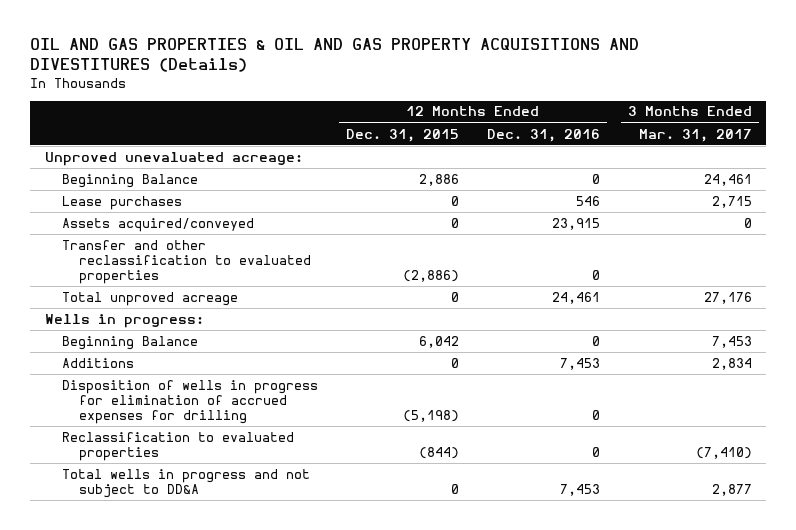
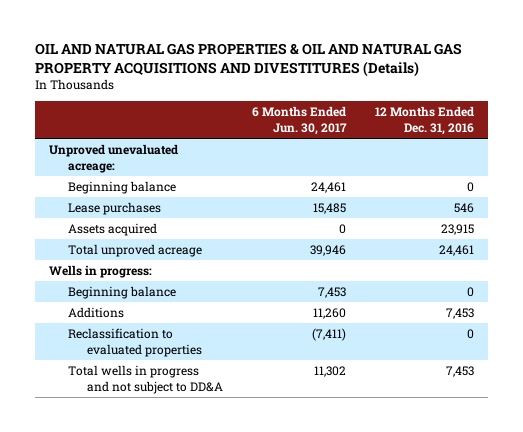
- OIL AND GAS PROPERTIES & OIL AND GAS PROPERTY ACQUISITIONS AND DIVESTITURES (Details)
+ OIL AND NATURAL GAS PROPERTIES & OIL AND NATURAL GAS PROPERTY ACQUISITIONS AND DIVESTITURES (Details)
- | 12 Months Ended Dec. 31, 2015 | 12 Months Ended Dec. 31, 2016 | 3 Months Ended Mar. 31, 2017
+ | 6 Months Ended Jun. 30, 2017 | 12 Months Ended Dec. 31, 2016
- Beginning Balance | 2,886 | 0 | 24,461
+ Beginning balance | 24,461 | 0
- Assets acquired/conveyed | 0 | 23,915 | 0
- Transfer and other reclassification to evaluated properties | (2,886) | 0 |
+ Assets acquired | 0 | 23,915
- Beginning Balance | 6,042 | 0 | 7,453
+ Beginning balance | 7,453 | 0
- Disposition of wells in progress for elimination of accrued expenses for drilling | (5,198) | 0 |

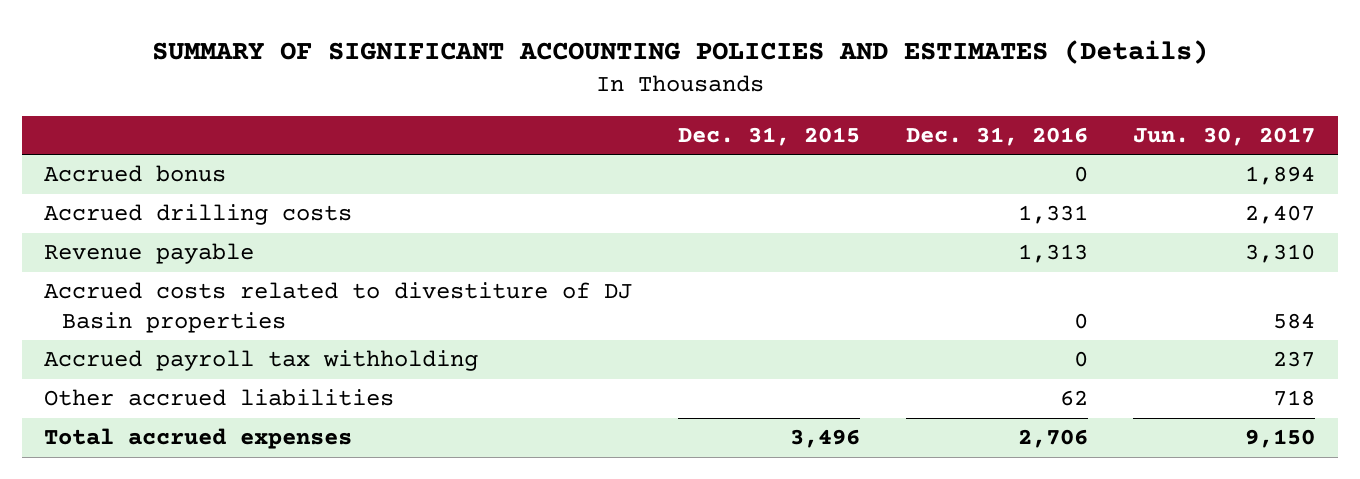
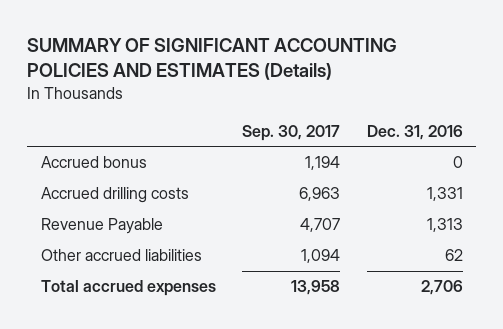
- | Dec. 31, 2015 | Dec. 31, 2016 | Jun. 30, 2017
+ | Sep. 30, 2017 | Dec. 31, 2016
- Revenue payable | | 1,313 | 3,310
- Accrued costs related to divestiture of DJ Basin properties | | 0 | 584
- Accrued payroll tax withholding | | 0 | 237
+ Revenue Payable | 4,707 | 1,313

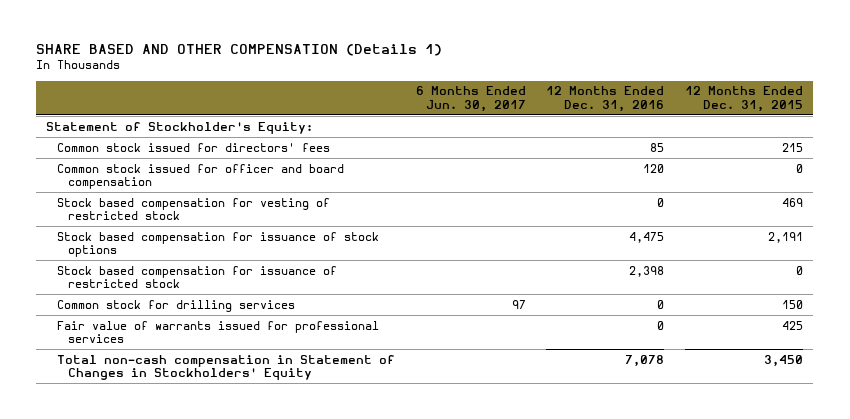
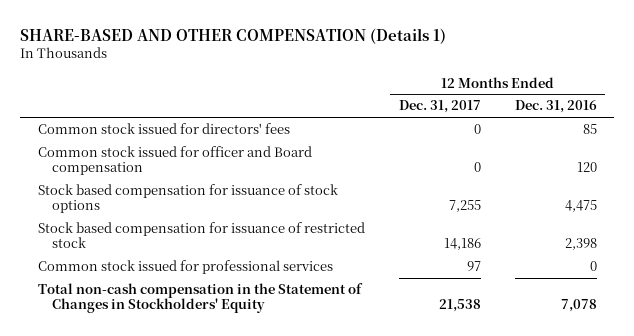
- SHARE BASED AND OTHER COMPENSATION (Details 1)
+ SHARE-BASED AND OTHER COMPENSATION (Details 1)
- | 6 Months Ended Jun. 30, 2017 | 12 Months Ended Dec. 31, 2016 | 12 Months Ended Dec. 31, 2015
+ | 12 Months Ended Dec. 31, 2017 | 12 Months Ended Dec. 31, 2016
- Statement of Stockholder's Equity:
- Common stock issued for officer and board compensation | | 120 | 0
- Stock based compensation for vesting of restricted stock | | 0 | 469
+ Common stock issued for officer and Board compensation | 0 | 120
- Common stock for drilling services | 97 | 0 | 150
- Fair value of warrants issued for professional services | | 0 | 425
- Total non-cash compensation in Statement of Changes in Stockholders' Equity | | 7,078 | 3,450
+ Common stock issued for professional services | 97 | 0
+ Total non-cash compensation in the Statement of Changes in Stockholders' Equity | 21,538 | 7,078

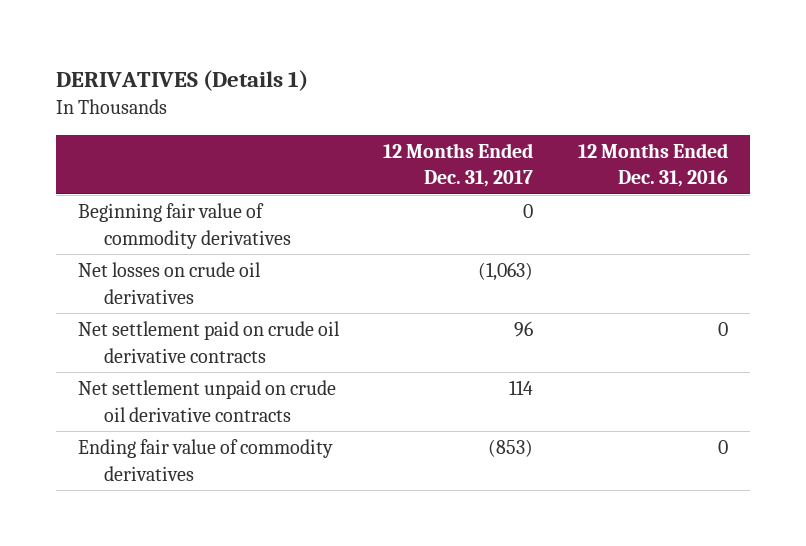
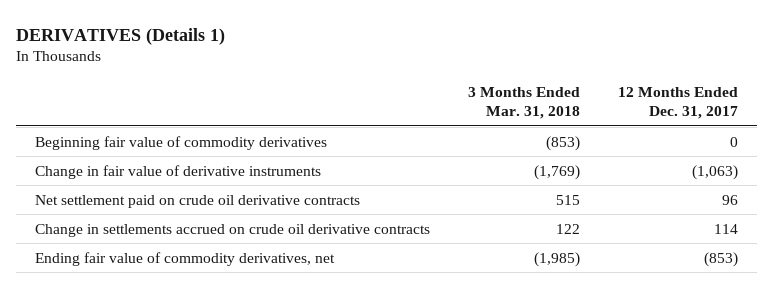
- | 12 Months Ended Dec. 31, 2017 | 12 Months Ended Dec. 31, 2016
+ | 3 Months Ended Mar. 31, 2018 | 12 Months Ended Dec. 31, 2017
- Net losses on crude oil derivatives | (1,063) |
+ Change in fair value of derivative instruments | (1,769) | (1,063)
- Net settlement unpaid on crude oil derivative contracts | 114 |
- Ending fair value of commodity derivatives | (853) | 0
+ Change in settlements accrued on crude oil derivative contracts | 122 | 114
+ Ending fair value of commodity derivatives, net | (1,985) | (853)

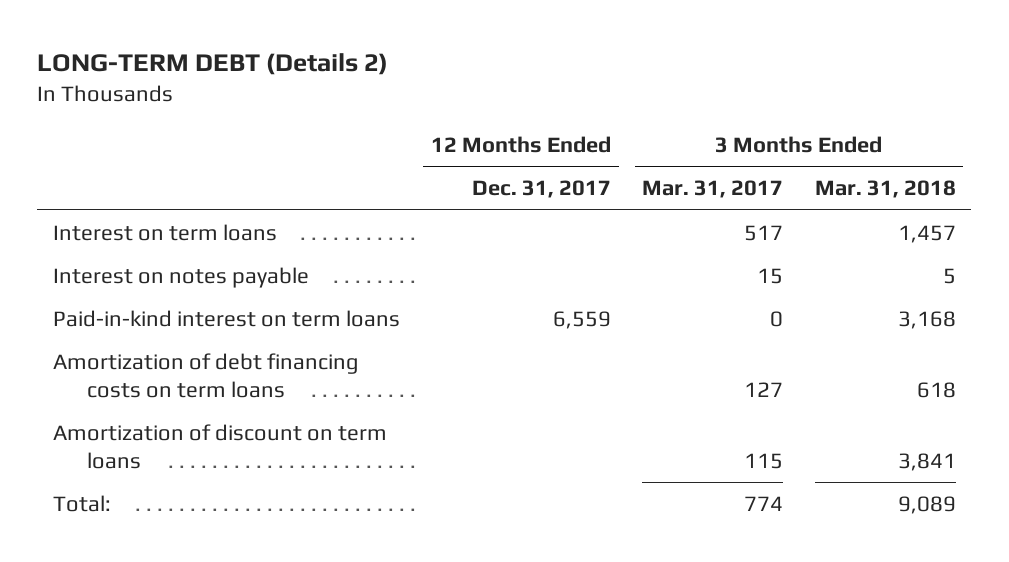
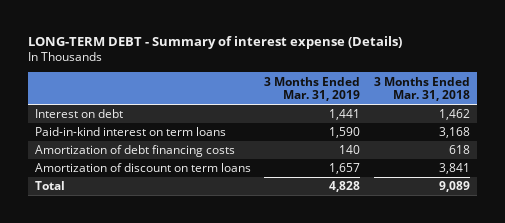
- LONG-TERM DEBT (Details 2)
+ LONG-TERM DEBT - Summary of interest expense (Details)
- | 12 Months Ended Dec. 31, 2017 | 3 Months Ended Mar. 31, 2017 | 3 Months Ended Mar. 31, 2018
+ | 3 Months Ended Mar. 31, 2019 | 3 Months Ended Mar. 31, 2018
- Interest on term loans | | 517 | 1,457
- Interest on notes payable | | 15 | 5
+ Interest on debt | 1,441 | 1,462
- Amortization of debt financing costs on term loans | | 127 | 618
+ Amortization of debt financing costs | 140 | 618
- Total: | | 774 | 9,089
+ Total | 4,828 | 9,089

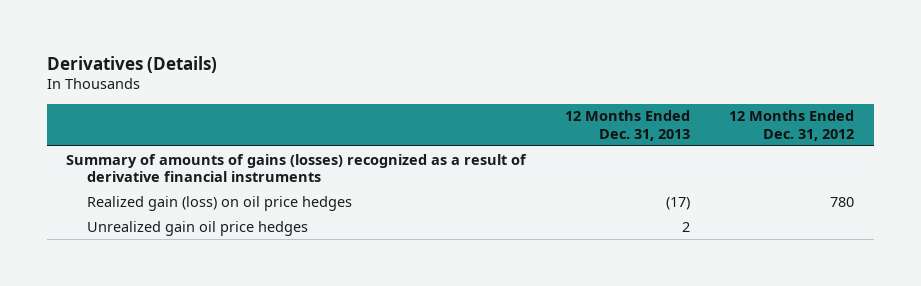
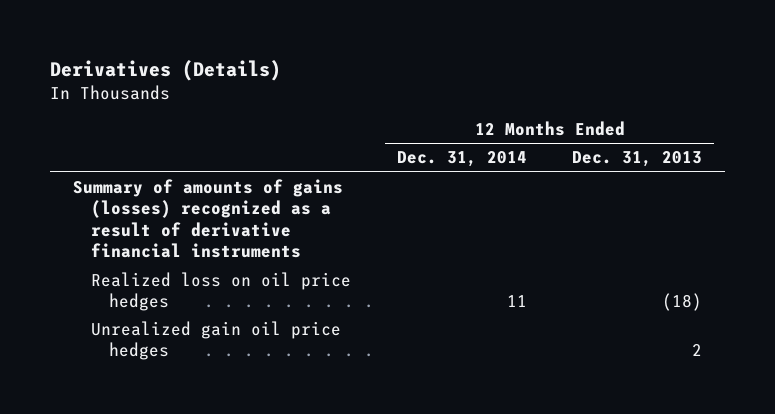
- | 12 Months Ended Dec. 31, 2013 | 12 Months Ended Dec. 31, 2012
+ | 12 Months Ended Dec. 31, 2014 | 12 Months Ended Dec. 31, 2013
- Realized gain (loss) on oil price hedges | (17) | 780
+ Realized loss on oil price hedges | 11 | (18)

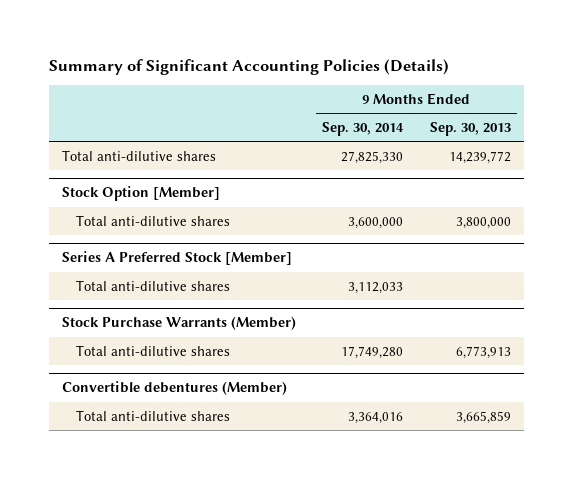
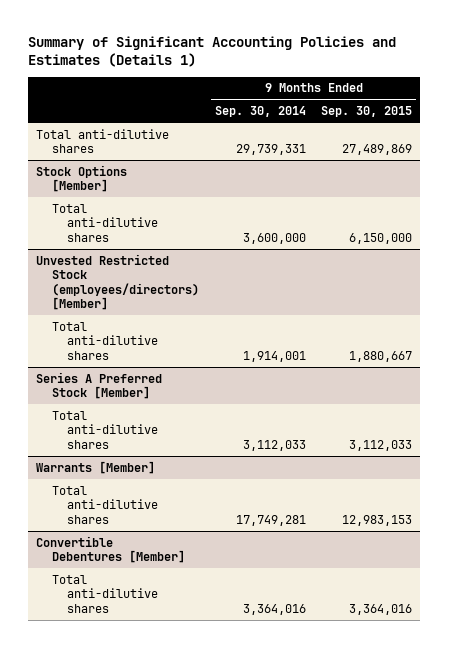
- Summary of Significant Accounting Policies (Details)
+ Summary of Significant Accounting Policies and Estimates (Details 1)
- | 9 Months Ended Sep. 30, 2014 | 9 Months Ended Sep. 30, 2013
+ | 9 Months Ended Sep. 30, 2014 | 9 Months Ended Sep. 30, 2015
- Total anti-dilutive shares | 27,825,330 | 14,239,772
- Stock Option [Member]
+ Total anti-dilutive shares | 29,739,331 | 27,489,869
+ Stock Options [Member]
+ Unvested Restricted Stock (employees/directors) [Member]
+ Total anti-dilutive shares | 1,914,001 | 1,880,667
- Stock Purchase Warrants (Member)
- Total anti-dilutive shares | 17,749,280 | 6,773,913
- Convertible debentures (Member)
+ Warrants [Member]
+ Total anti-dilutive shares | 17,749,281 | 12,983,153
+ Convertible Debentures [Member]

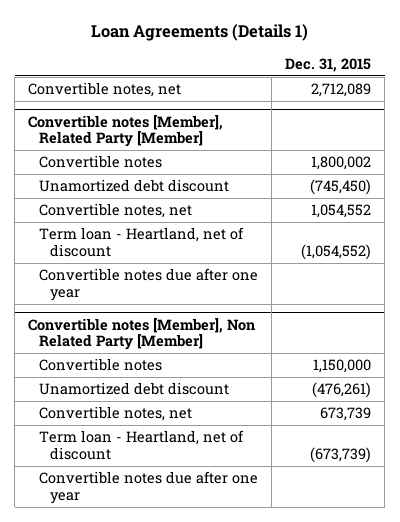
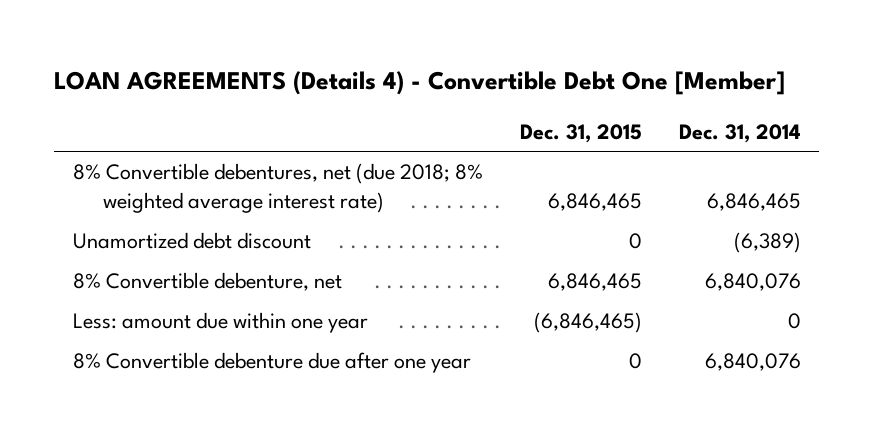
- Loan Agreements (Details 1)
+ LOAN AGREEMENTS (Details 4) - Convertible Debt One [Member]
- | Dec. 31, 2015
+ | Dec. 31, 2015 | Dec. 31, 2014
- Convertible notes, net | 2,712,089
- Convertible notes [Member], Related Party [Member]
- Convertible notes | 1,800,002
- Unamortized debt discount | (745,450)
- Convertible notes, net | 1,054,552
- Term loan - Heartland, net of discount | (1,054,552)
- Convertible notes due after one year
- Convertible notes [Member], Non Related Party [Member]
- Convertible notes | 1,150,000
- Unamortized debt discount | (476,261)
- Convertible notes, net | 673,739
- Term loan - Heartland, net of discount | (673,739)
- Convertible notes due after one year
+ 8% Convertible debentures, net (due 2018; 8% weighted average interest rate) | 6,846,465 | 6,846,465
+ Unamortized debt discount | 0 | (6,389)
+ 8% Convertible debenture, net | 6,846,465 | 6,840,076
+ Less: amount due within one year | (6,846,465) | 0
+ 8% Convertible debenture due after one year | 0 | 6,840,076

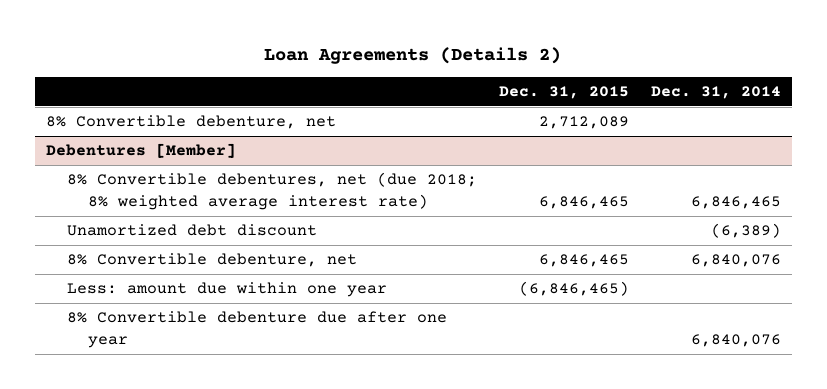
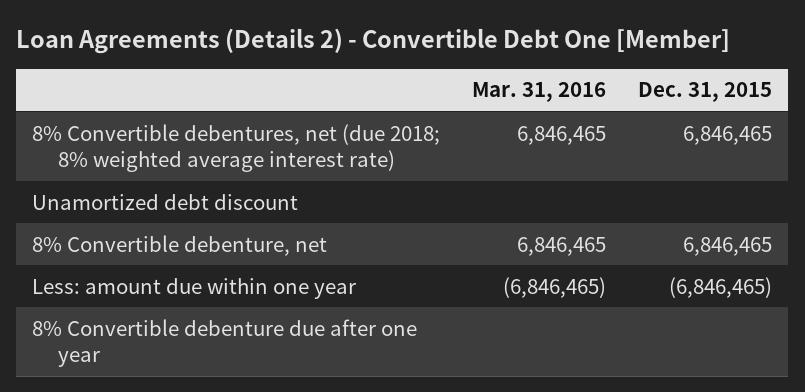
- Loan Agreements (Details 2)
+ Loan Agreements (Details 2) - Convertible Debt One [Member]
- | Dec. 31, 2015 | Dec. 31, 2014
+ | Mar. 31, 2016 | Dec. 31, 2015
- 8% Convertible debenture, net | 2,712,089 |
- Debentures [Member]

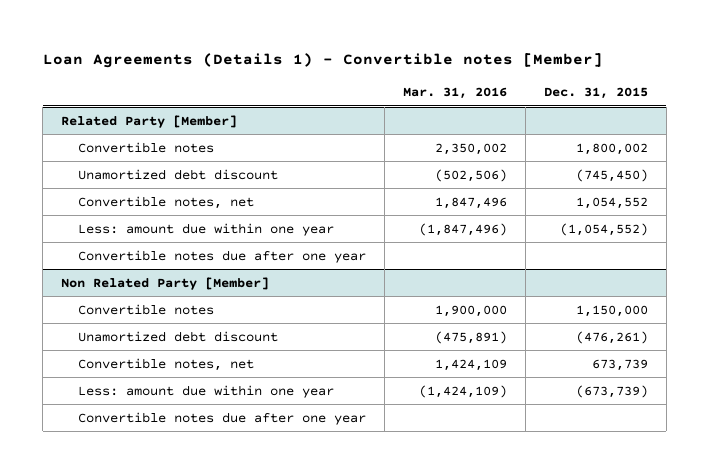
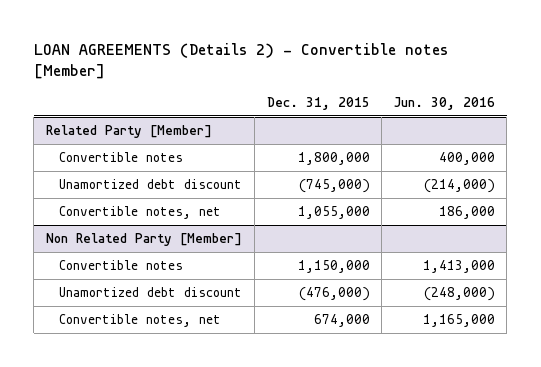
- Loan Agreements (Details 1) - Convertible notes [Member]
+ LOAN AGREEMENTS (Details 2) - Convertible notes [Member]
- | Mar. 31, 2016 | Dec. 31, 2015
+ | Dec. 31, 2015 | Jun. 30, 2016
@ Related Party [Member]
- Convertible notes | 2,350,002 | 1,800,002
- Unamortized debt discount | (502,506) | (745,450)
- Convertible notes, net | 1,847,496 | 1,054,552
- Less: amount due within one year | (1,847,496) | (1,054,552)
- Convertible notes due after one year
+ Convertible notes | 1,800,000 | 400,000
+ Unamortized debt discount | (745,000) | (214,000)
+ Convertible notes, net | 1,055,000 | 186,000
@ Non Related Party [Member]
- Unamortized debt discount | (475,891) | (476,261)
- Convertible notes, net | 1,424,109 | 673,739
- Less: amount due within one year | (1,424,109) | (673,739)
- Convertible notes due after one year
+ Unamortized debt discount | (476,000) | (248,000)
+ Convertible notes, net | 674,000 | 1,165,000

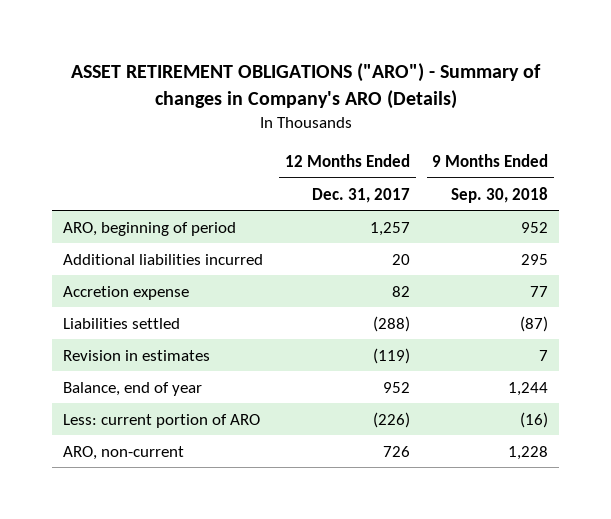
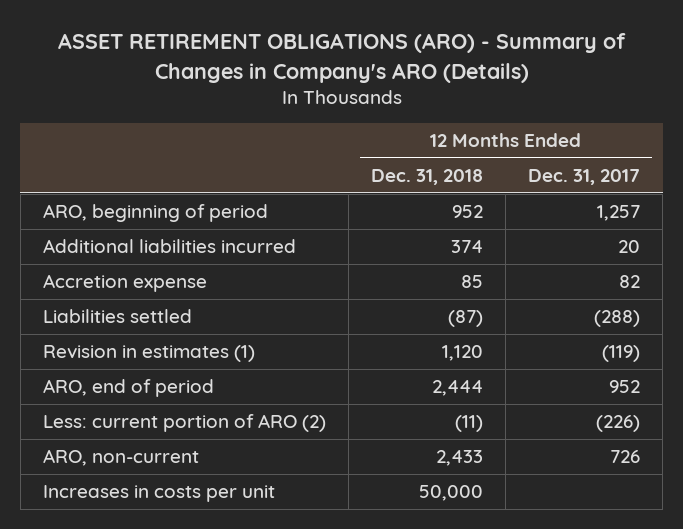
- ASSET RETIREMENT OBLIGATIONS ("ARO") - Summary of changes in Company's ARO (Details)
+ ASSET RETIREMENT OBLIGATIONS (ARO) - Summary of Changes in Company's ARO (Details)
- | 12 Months Ended Dec. 31, 2017 | 9 Months Ended Sep. 30, 2018
+ | 12 Months Ended Dec. 31, 2018 | 12 Months Ended Dec. 31, 2017
- Revision in estimates | (119) | 7
- Balance, end of year | 952 | 1,244
- Less: current portion of ARO | (226) | (16)
+ Revision in estimates (1) | 1,120 | (119)
+ ARO, end of period | 2,444 | 952
+ Less: current portion of ARO (2) | (11) | (226)
+ Increases in costs per unit | 50,000 |

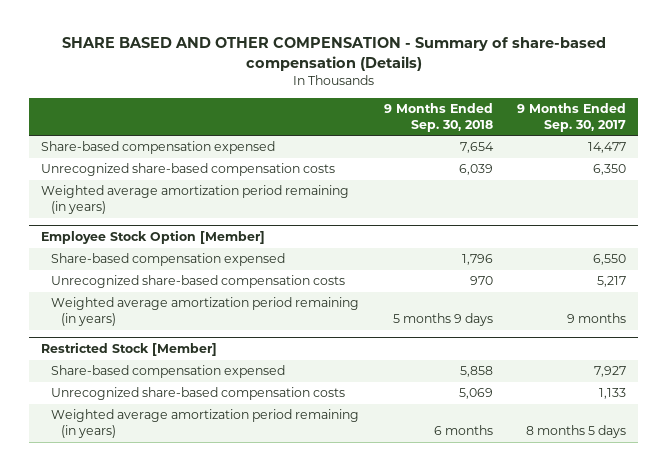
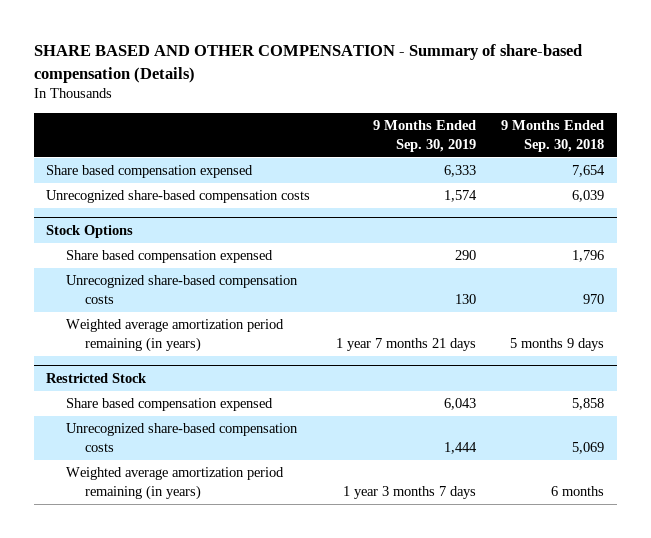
- | 9 Months Ended Sep. 30, 2018 | 9 Months Ended Sep. 30, 2017
+ | 9 Months Ended Sep. 30, 2019 | 9 Months Ended Sep. 30, 2018
- Share-based compensation expensed | 7,654 | 14,477
+ Share based compensation expensed | 6,333 | 7,654
- Weighted average amortization period remaining (in years)
- Employee Stock Option [Member]
- Share-based compensation expensed | 1,796 | 6,550
+ Stock Options
+ Share based compensation expensed | 290 | 1,796
- Restricted Stock [Member]
- Share-based compensation expensed | 5,858 | 7,927
+ Restricted Stock
+ Share based compensation expensed | 6,043 | 5,858

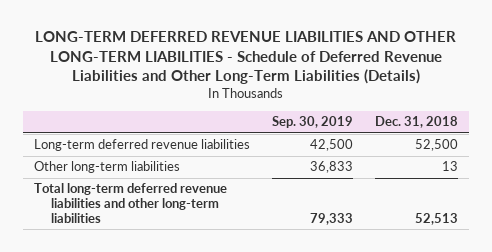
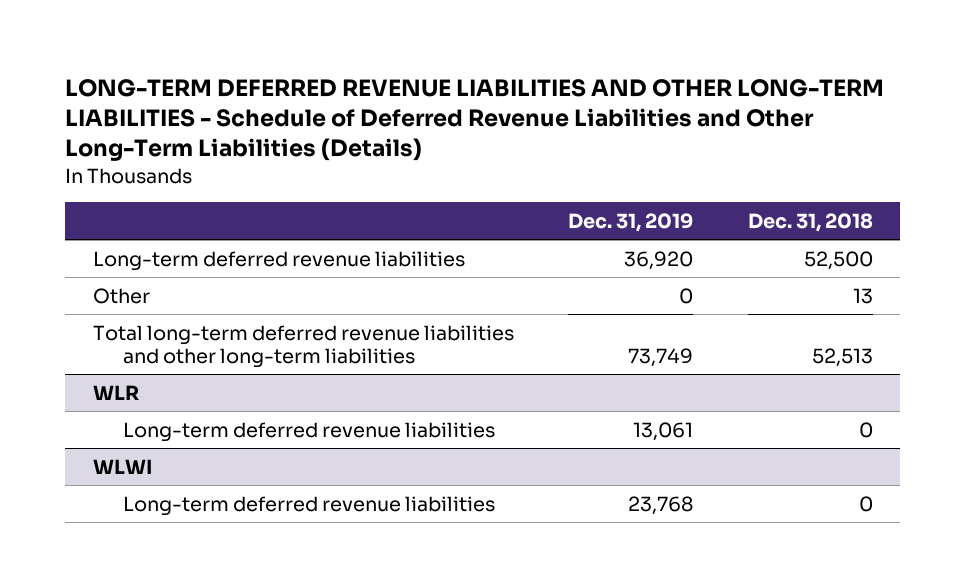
- | Sep. 30, 2019 | Dec. 31, 2018
+ | Dec. 31, 2019 | Dec. 31, 2018
- Other long-term liabilities | 36,833 | 13
+ Other | 0 | 13
+ WLR
+ Long-term deferred revenue liabilities | 13,061 | 0
+ WLWI
+ Long-term deferred revenue liabilities | 23,768 | 0

